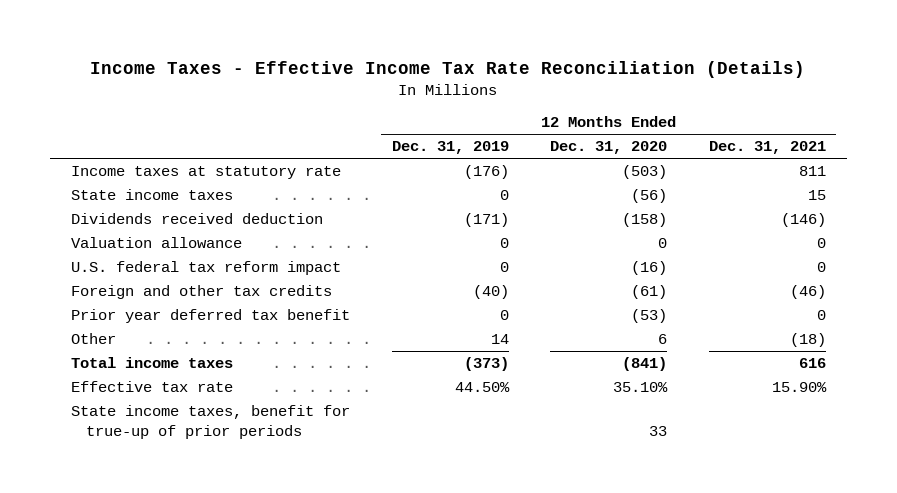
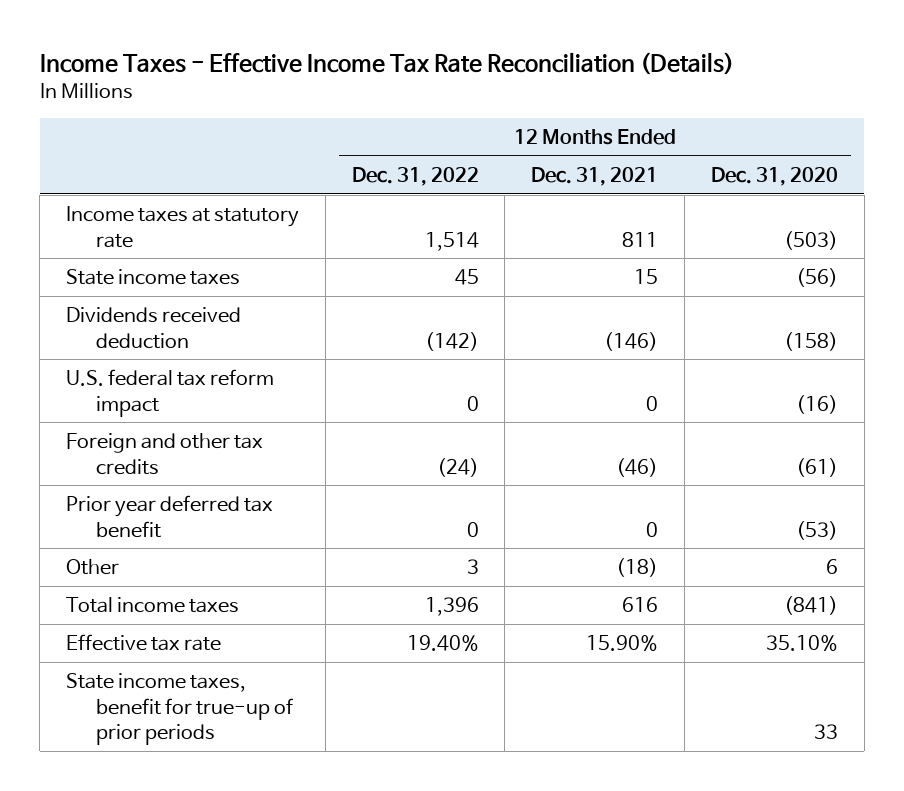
- | 12 Months Ended Dec. 31, 2019 | 12 Months Ended Dec. 31, 2020 | 12 Months Ended Dec. 31, 2021
+ | 12 Months Ended Dec. 31, 2022 | 12 Months Ended Dec. 31, 2021 | 12 Months Ended Dec. 31, 2020
- Valuation allowance | 0 | 0 | 0

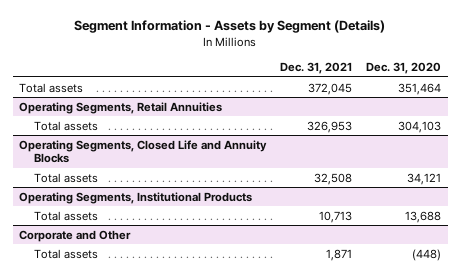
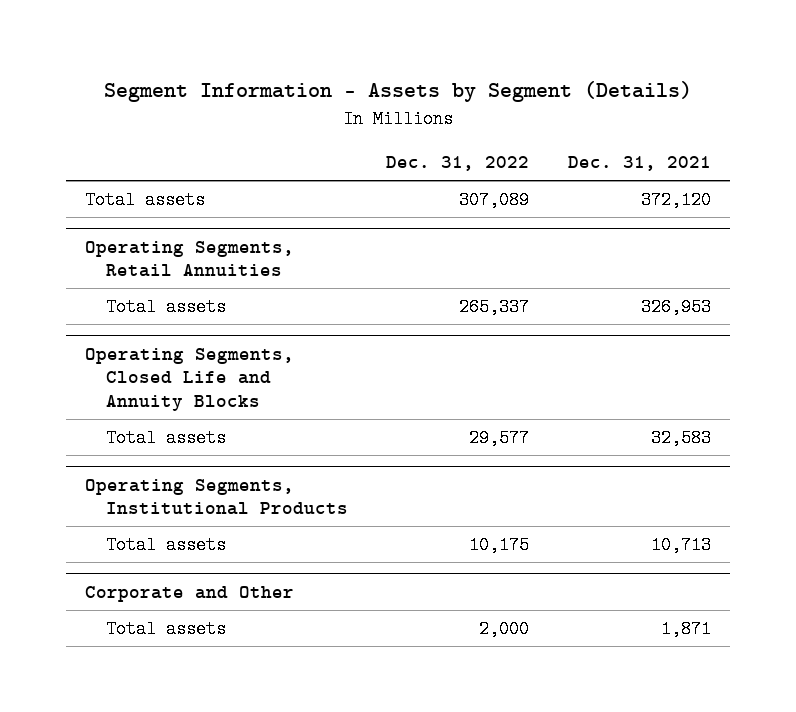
- | Dec. 31, 2021 | Dec. 31, 2020
+ | Dec. 31, 2022 | Dec. 31, 2021
- Total assets | 372,045 | 351,464
+ Total assets | 307,089 | 372,120
@ Operating Segments, Closed Life and Annuity Blocks
- Total assets | 32,508 | 34,121
+ Total assets | 29,577 | 32,583

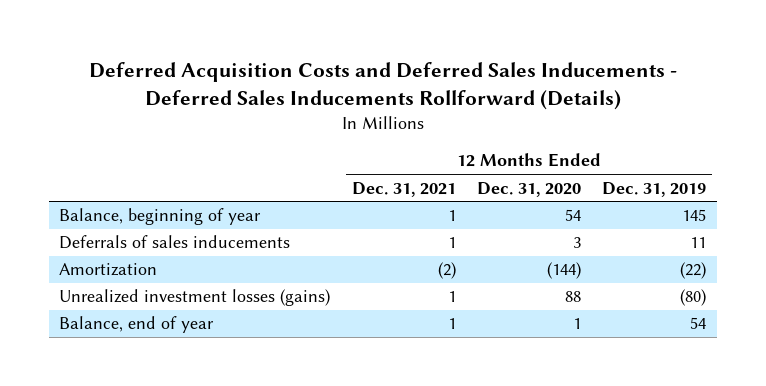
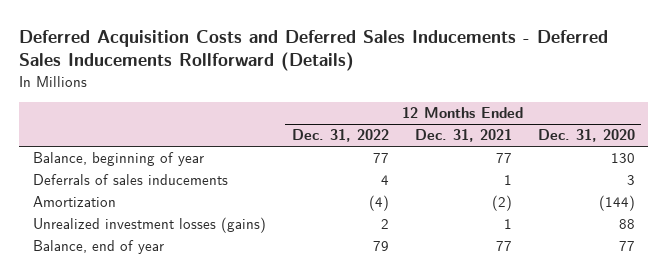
- | 12 Months Ended Dec. 31, 2021 | 12 Months Ended Dec. 31, 2020 | 12 Months Ended Dec. 31, 2019
+ | 12 Months Ended Dec. 31, 2022 | 12 Months Ended Dec. 31, 2021 | 12 Months Ended Dec. 31, 2020
- Balance, beginning of year | 1 | 54 | 145
+ Balance, beginning of year | 77 | 77 | 130
- Balance, end of year | 1 | 1 | 54
+ Balance, end of year | 79 | 77 | 77

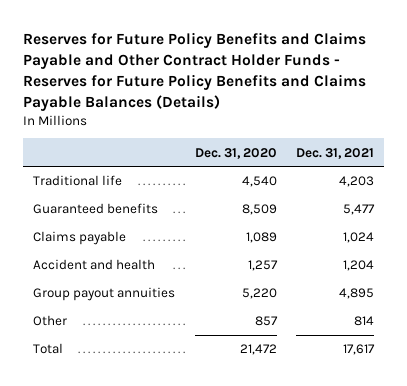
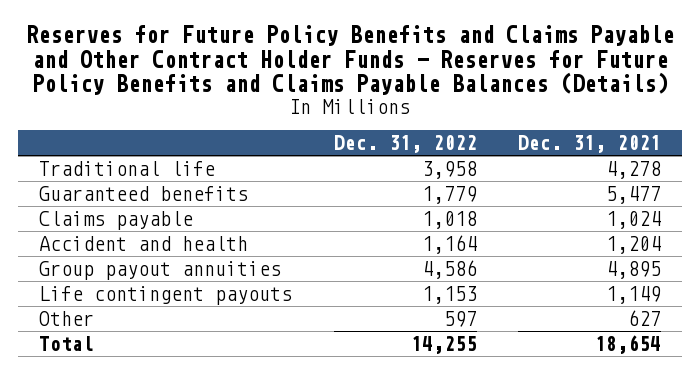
- | Dec. 31, 2020 | Dec. 31, 2021
+ | Dec. 31, 2022 | Dec. 31, 2021
- Traditional life | 4,540 | 4,203
+ Traditional life | 3,958 | 4,278
- Other | 857 | 814
- Total | 21,472 | 17,617
+ Life contingent payouts | 1,153 | 1,149
+ Other | 597 | 627
+ Total | 14,255 | 18,654

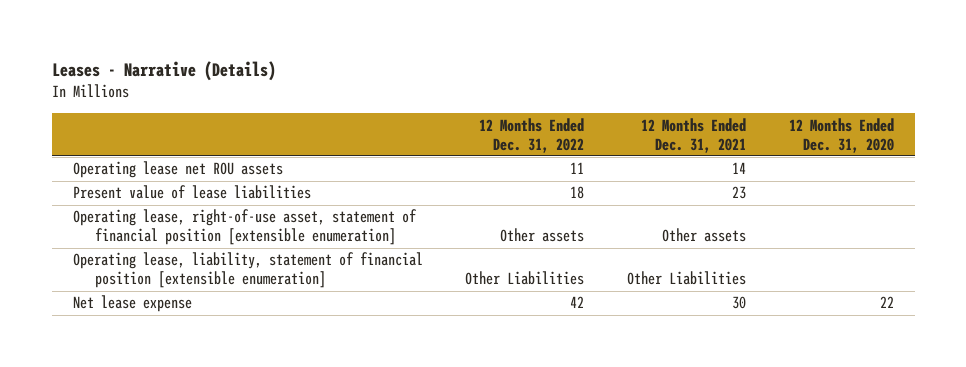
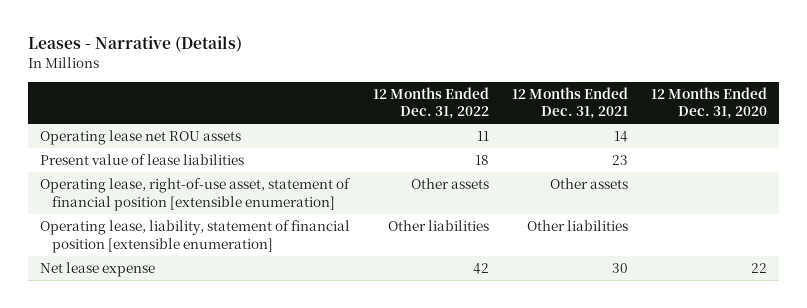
- Operating lease, liability, statement of financial position [extensible enumeration] | Other Liabilities | Other Liabilities |
+ Operating lease, liability, statement of financial position [extensible enumeration] | Other liabilities | Other liabilities |

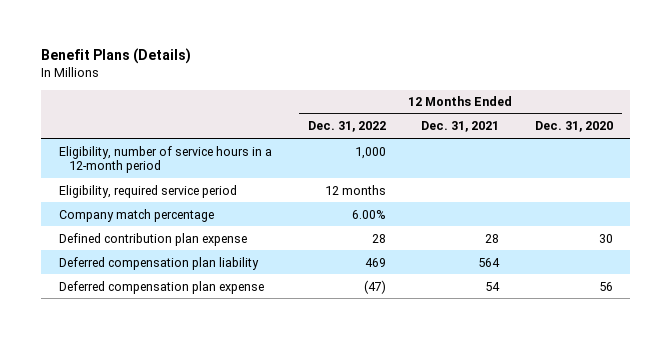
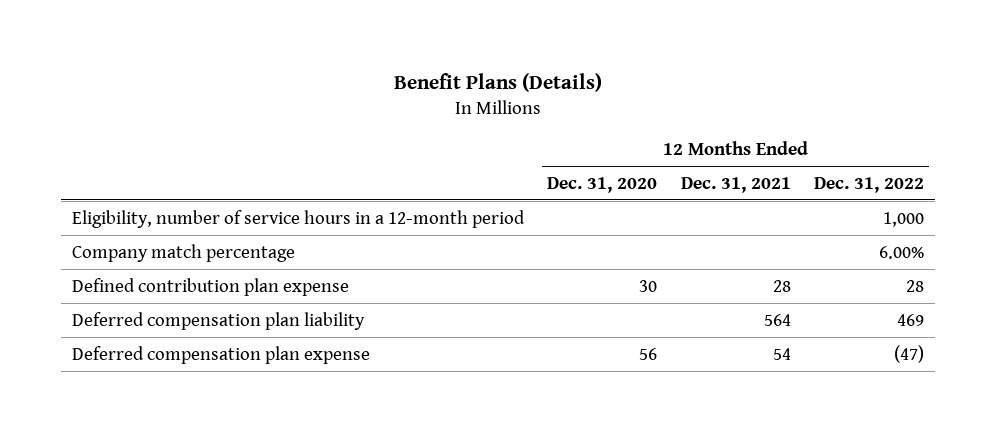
- | 12 Months Ended Dec. 31, 2022 | 12 Months Ended Dec. 31, 2021 | 12 Months Ended Dec. 31, 2020
+ | 12 Months Ended Dec. 31, 2020 | 12 Months Ended Dec. 31, 2021 | 12 Months Ended Dec. 31, 2022
- Eligibility, required service period | 12 months | |

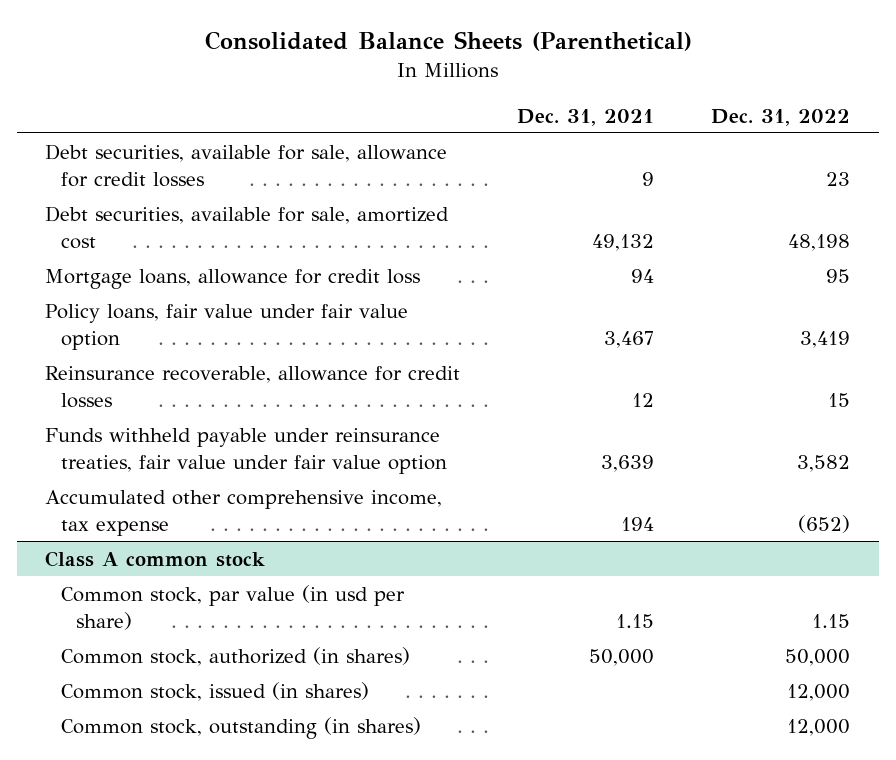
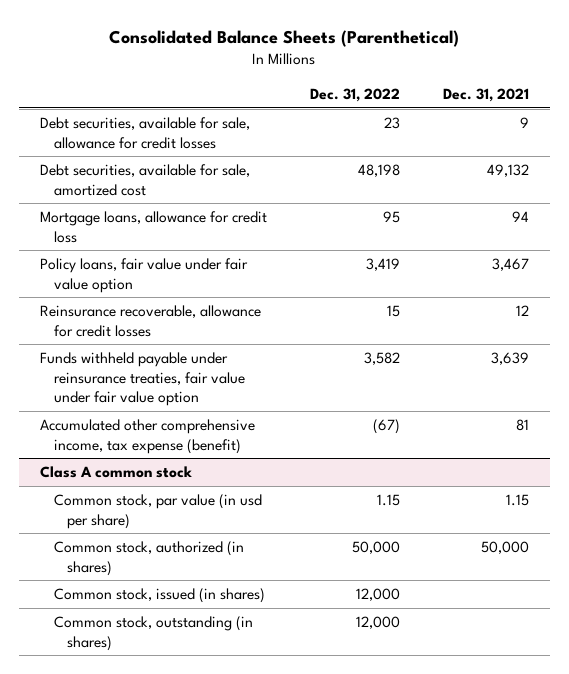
- | Dec. 31, 2021 | Dec. 31, 2022
+ | Dec. 31, 2022 | Dec. 31, 2021
- Accumulated other comprehensive income, tax expense | 194 | (652)
+ Accumulated other comprehensive income, tax expense (benefit) | (67) | 81

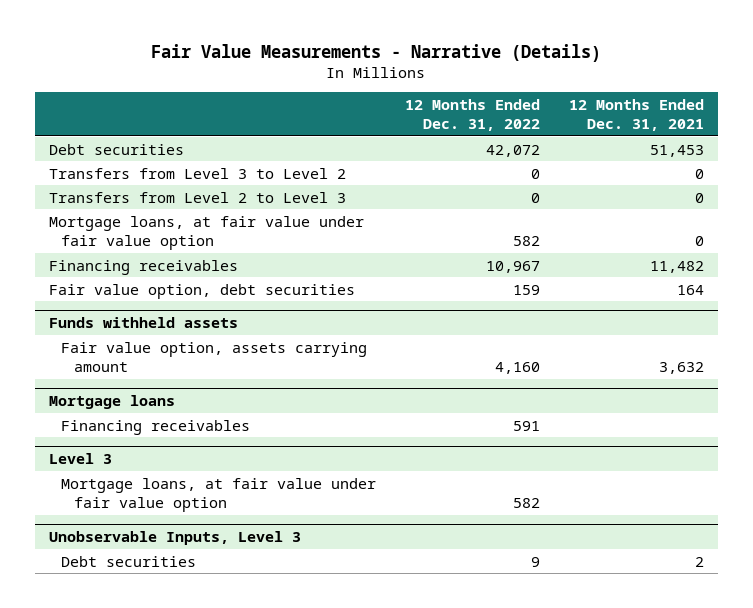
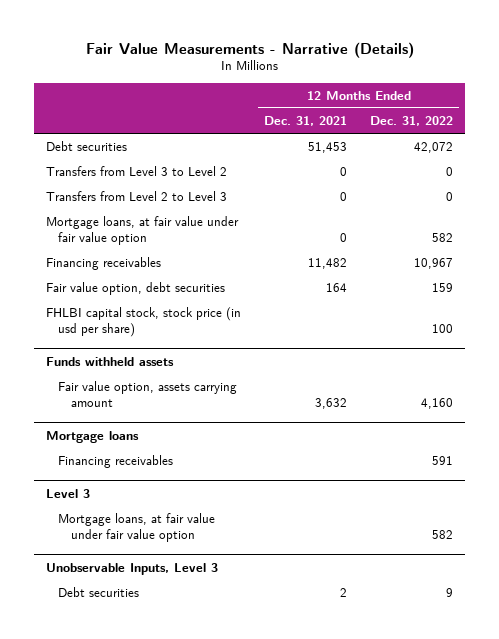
- | 12 Months Ended Dec. 31, 2022 | 12 Months Ended Dec. 31, 2021
+ | 12 Months Ended Dec. 31, 2021 | 12 Months Ended Dec. 31, 2022
+ FHLBI capital stock, stock price (in usd per share) | | 100

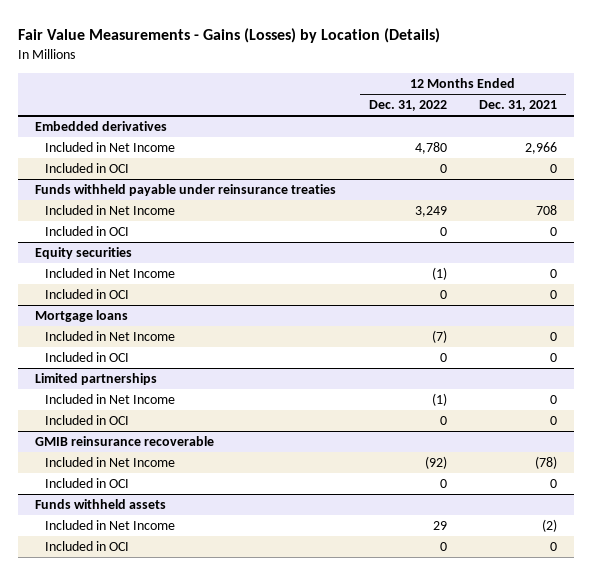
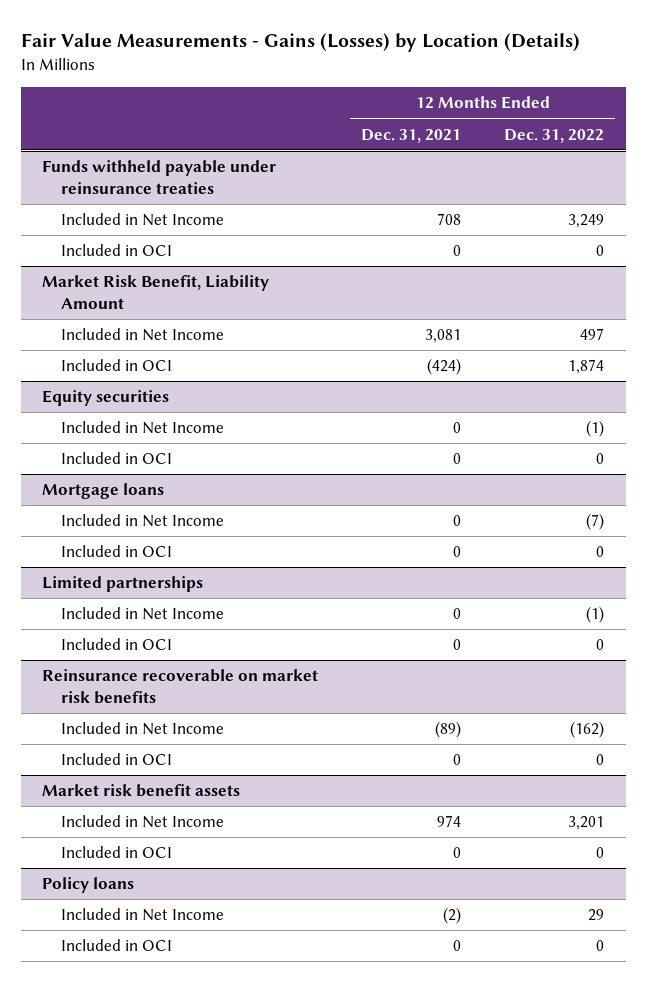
- | 12 Months Ended Dec. 31, 2022 | 12 Months Ended Dec. 31, 2021
+ | 12 Months Ended Dec. 31, 2021 | 12 Months Ended Dec. 31, 2022
- Embedded derivatives
- Included in Net Income | 4,780 | 2,966
- Included in OCI | 0 | 0
+ Market Risk Benefit, Liability Amount
+ Included in Net Income | 3,081 | 497
+ Included in OCI | (424) | 1,874
- GMIB reinsurance recoverable
- Included in Net Income | (92) | (78)
+ Reinsurance recoverable on market risk benefits
+ Included in Net Income | (89) | (162)
- Funds withheld assets
+ Market risk benefit assets
+ Included in Net Income | 974 | 3,201
+ Included in OCI | 0 | 0
+ Policy loans

